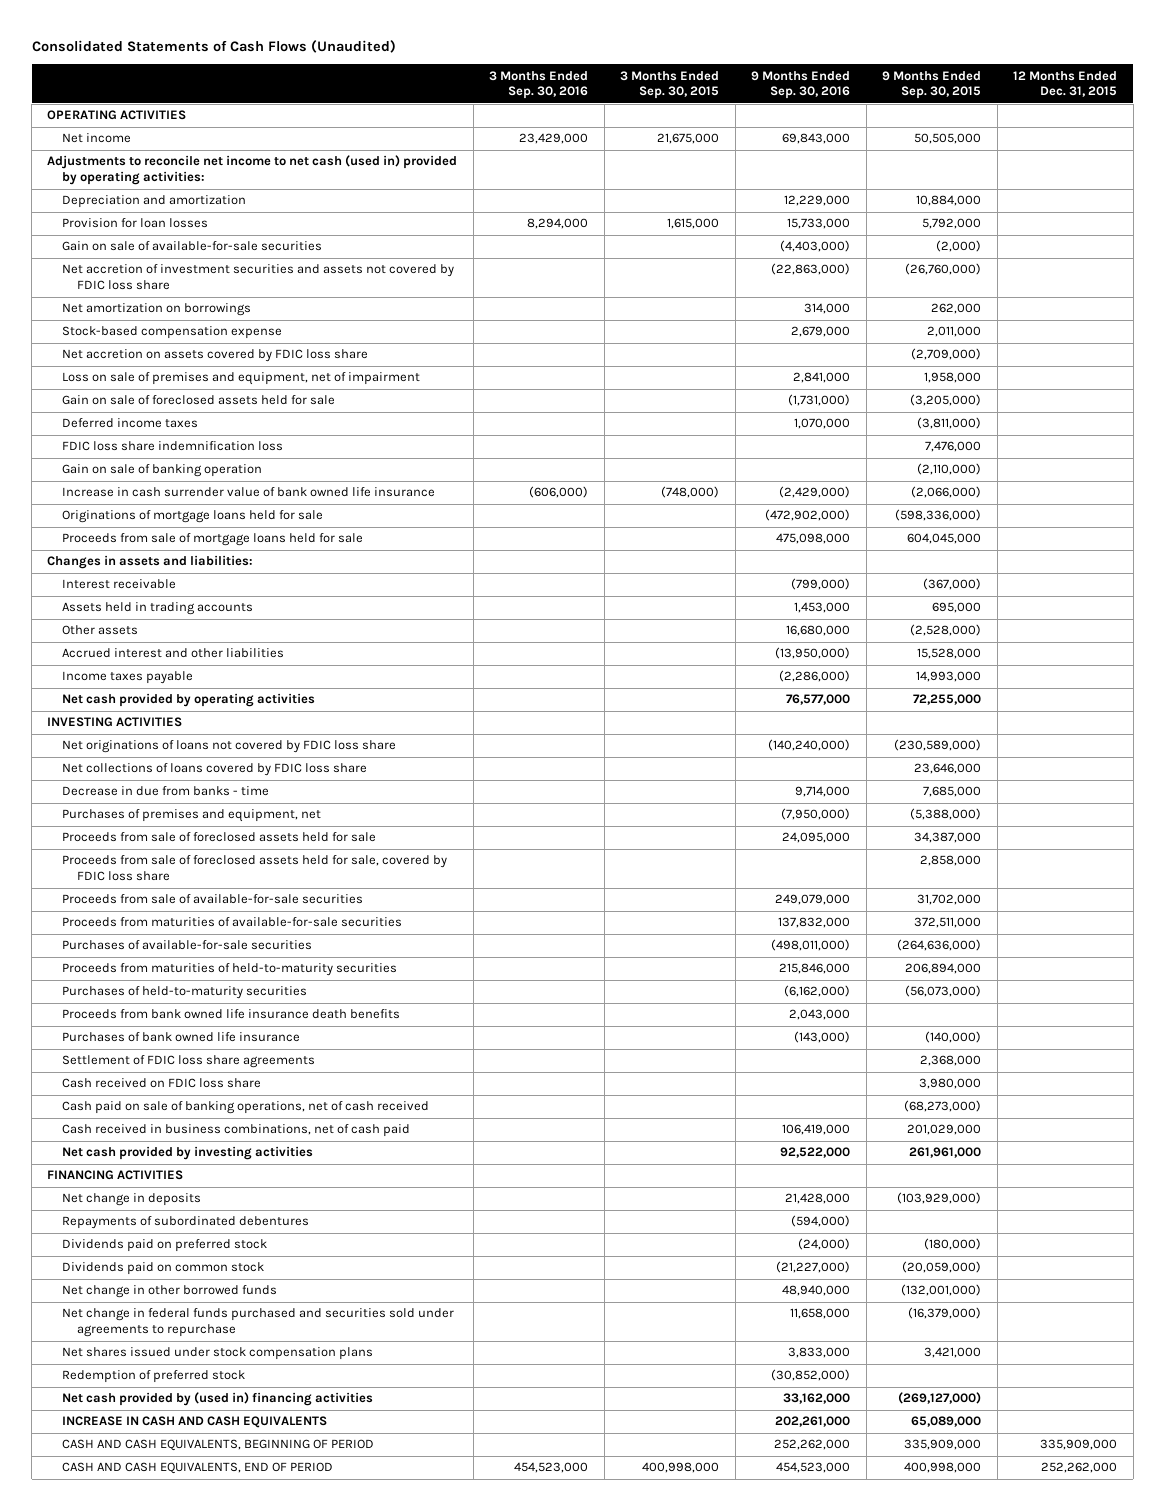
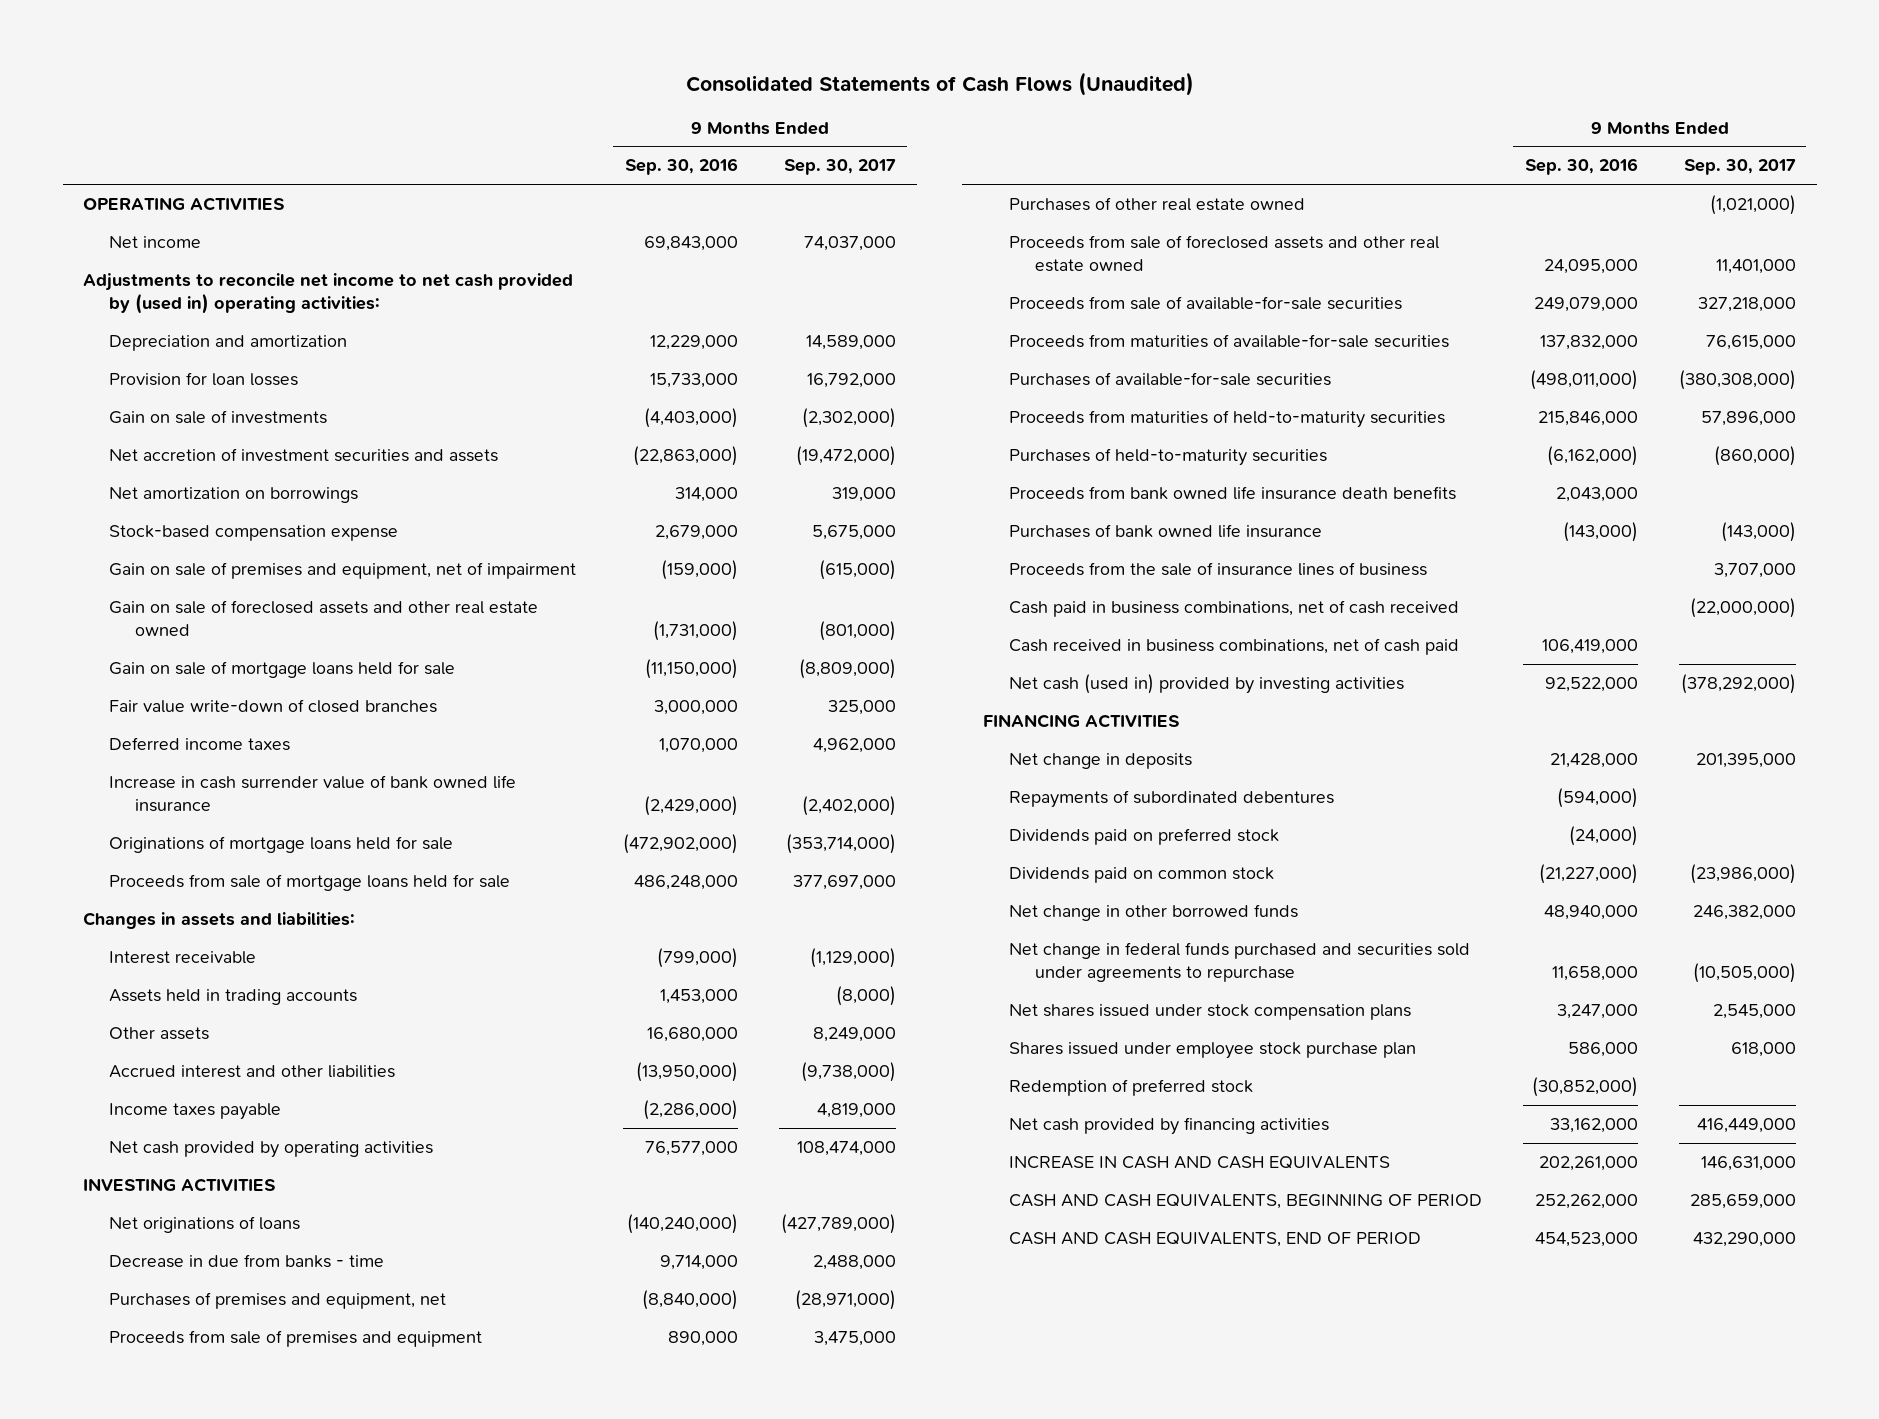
- | 3 Months Ended Sep. 30, 2016 | 3 Months Ended Sep. 30, 2015 | 9 Months Ended Sep. 30, 2016 | 9 Months Ended Sep. 30, 2015 | 12 Months Ended Dec. 31, 2015
+ | 9 Months Ended Sep. 30, 2016 | 9 Months Ended Sep. 30, 2017
- Adjustments to reconcile net income to net cash (used in) provided by operating activities:
+ Adjustments to reconcile net income to net cash provided by (used in) operating activities:
- Gain on sale of available-for-sale securities | | | (4,403,000) | (2,000) |
- Net accretion of investment securities and assets not covered by FDIC loss share | | | (22,863,000) | (26,760,000) |
+ Gain on sale of investments | (4,403,000) | (2,302,000)
+ Net accretion of investment securities and assets | (22,863,000) | (19,472,000)
- Net accretion on assets covered by FDIC loss share | | | | (2,709,000) |
- Loss on sale of premises and equipment, net of impairment | | | 2,841,000 | 1,958,000 |
- Gain on sale of foreclosed assets held for sale | | | (1,731,000) | (3,205,000) |
+ Gain on sale of premises and equipment, net of impairment | (159,000) | (615,000)
+ Gain on sale of foreclosed assets and other real estate owned | (1,731,000) | (801,000)
+ Gain on sale of mortgage loans held for sale | (11,150,000) | (8,809,000)
+ Fair value write-down of closed branches | 3,000,000 | 325,000
- FDIC loss share indemnification loss | | | | 7,476,000 |
- Gain on sale of banking operation | | | | (2,110,000) |
- Proceeds from sale of mortgage loans held for sale | | | 475,098,000 | 604,045,000 |
+ Proceeds from sale of mortgage loans held for sale | 486,248,000 | 377,697,000
- Net originations of loans not covered by FDIC loss share | | | (140,240,000) | (230,589,000) |
- Net collections of loans covered by FDIC loss share | | | | 23,646,000 |
+ Net originations of loans | (140,240,000) | (427,789,000)
- Purchases of premises and equipment, net | | | (7,950,000) | (5,388,000) |
- Proceeds from sale of foreclosed assets held for sale | | | 24,095,000 | 34,387,000 |
- Proceeds from sale of foreclosed assets held for sale, covered by FDIC loss share | | | | 2,858,000 |
+ Purchases of premises and equipment, net | (8,840,000) | (28,971,000)
+ Proceeds from sale of premises and equipment | 890,000 | 3,475,000
+ Purchases of other real estate owned | | (1,021,000)
+ Proceeds from sale of foreclosed assets and other real estate owned | 24,095,000 | 11,401,000
- Settlement of FDIC loss share agreements | | | | 2,368,000 |
- Cash received on FDIC loss share | | | | 3,980,000 |
- Cash paid on sale of banking operations, net of cash received | | | | (68,273,000) |
+ Proceeds from the sale of insurance lines of business | | 3,707,000
+ Cash paid in business combinations, net of cash received | | (22,000,000)
- Net cash provided by investing activities | | | 92,522,000 | 261,961,000 |
+ Net cash (used in) provided by investing activities | 92,522,000 | (378,292,000)
- Net shares issued under stock compensation plans | | | 3,833,000 | 3,421,000 |
+ Net shares issued under stock compensation plans | 3,247,000 | 2,545,000
+ Shares issued under employee stock purchase plan | 586,000 | 618,000
- Net cash provided by (used in) financing activities | | | 33,162,000 | (269,127,000) |
+ Net cash provided by financing activities | 33,162,000 | 416,449,000

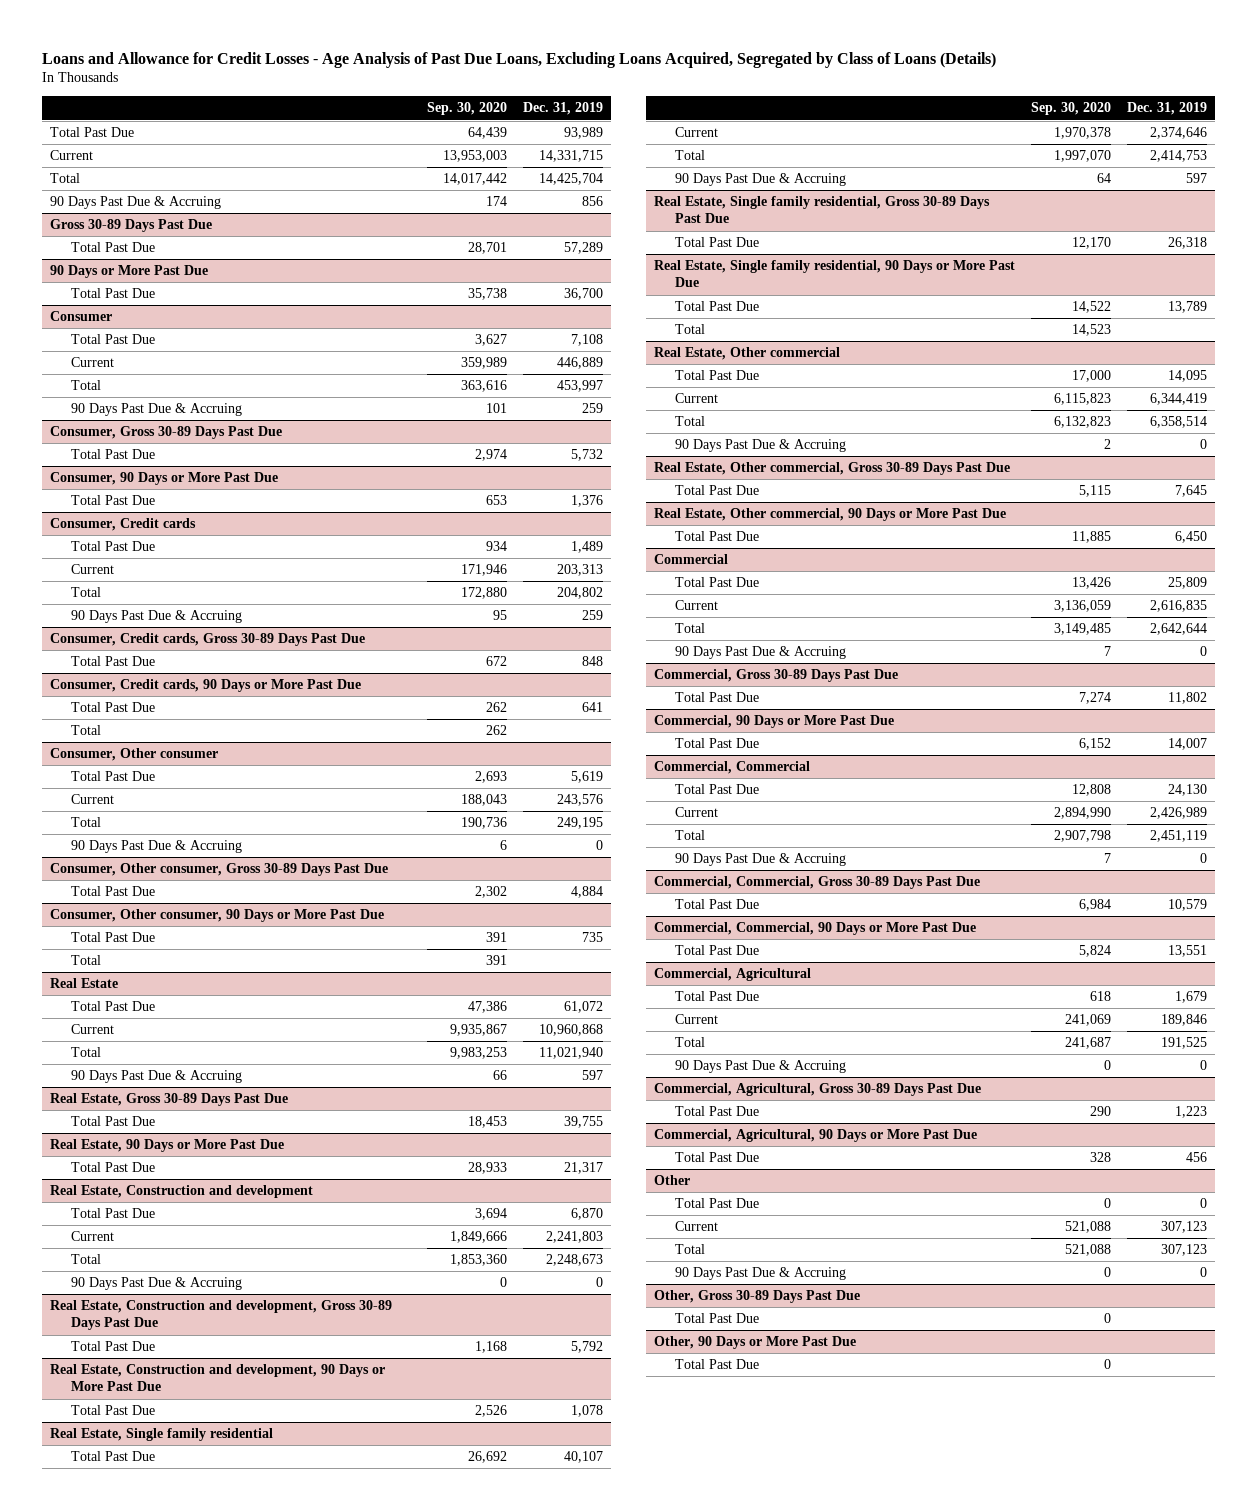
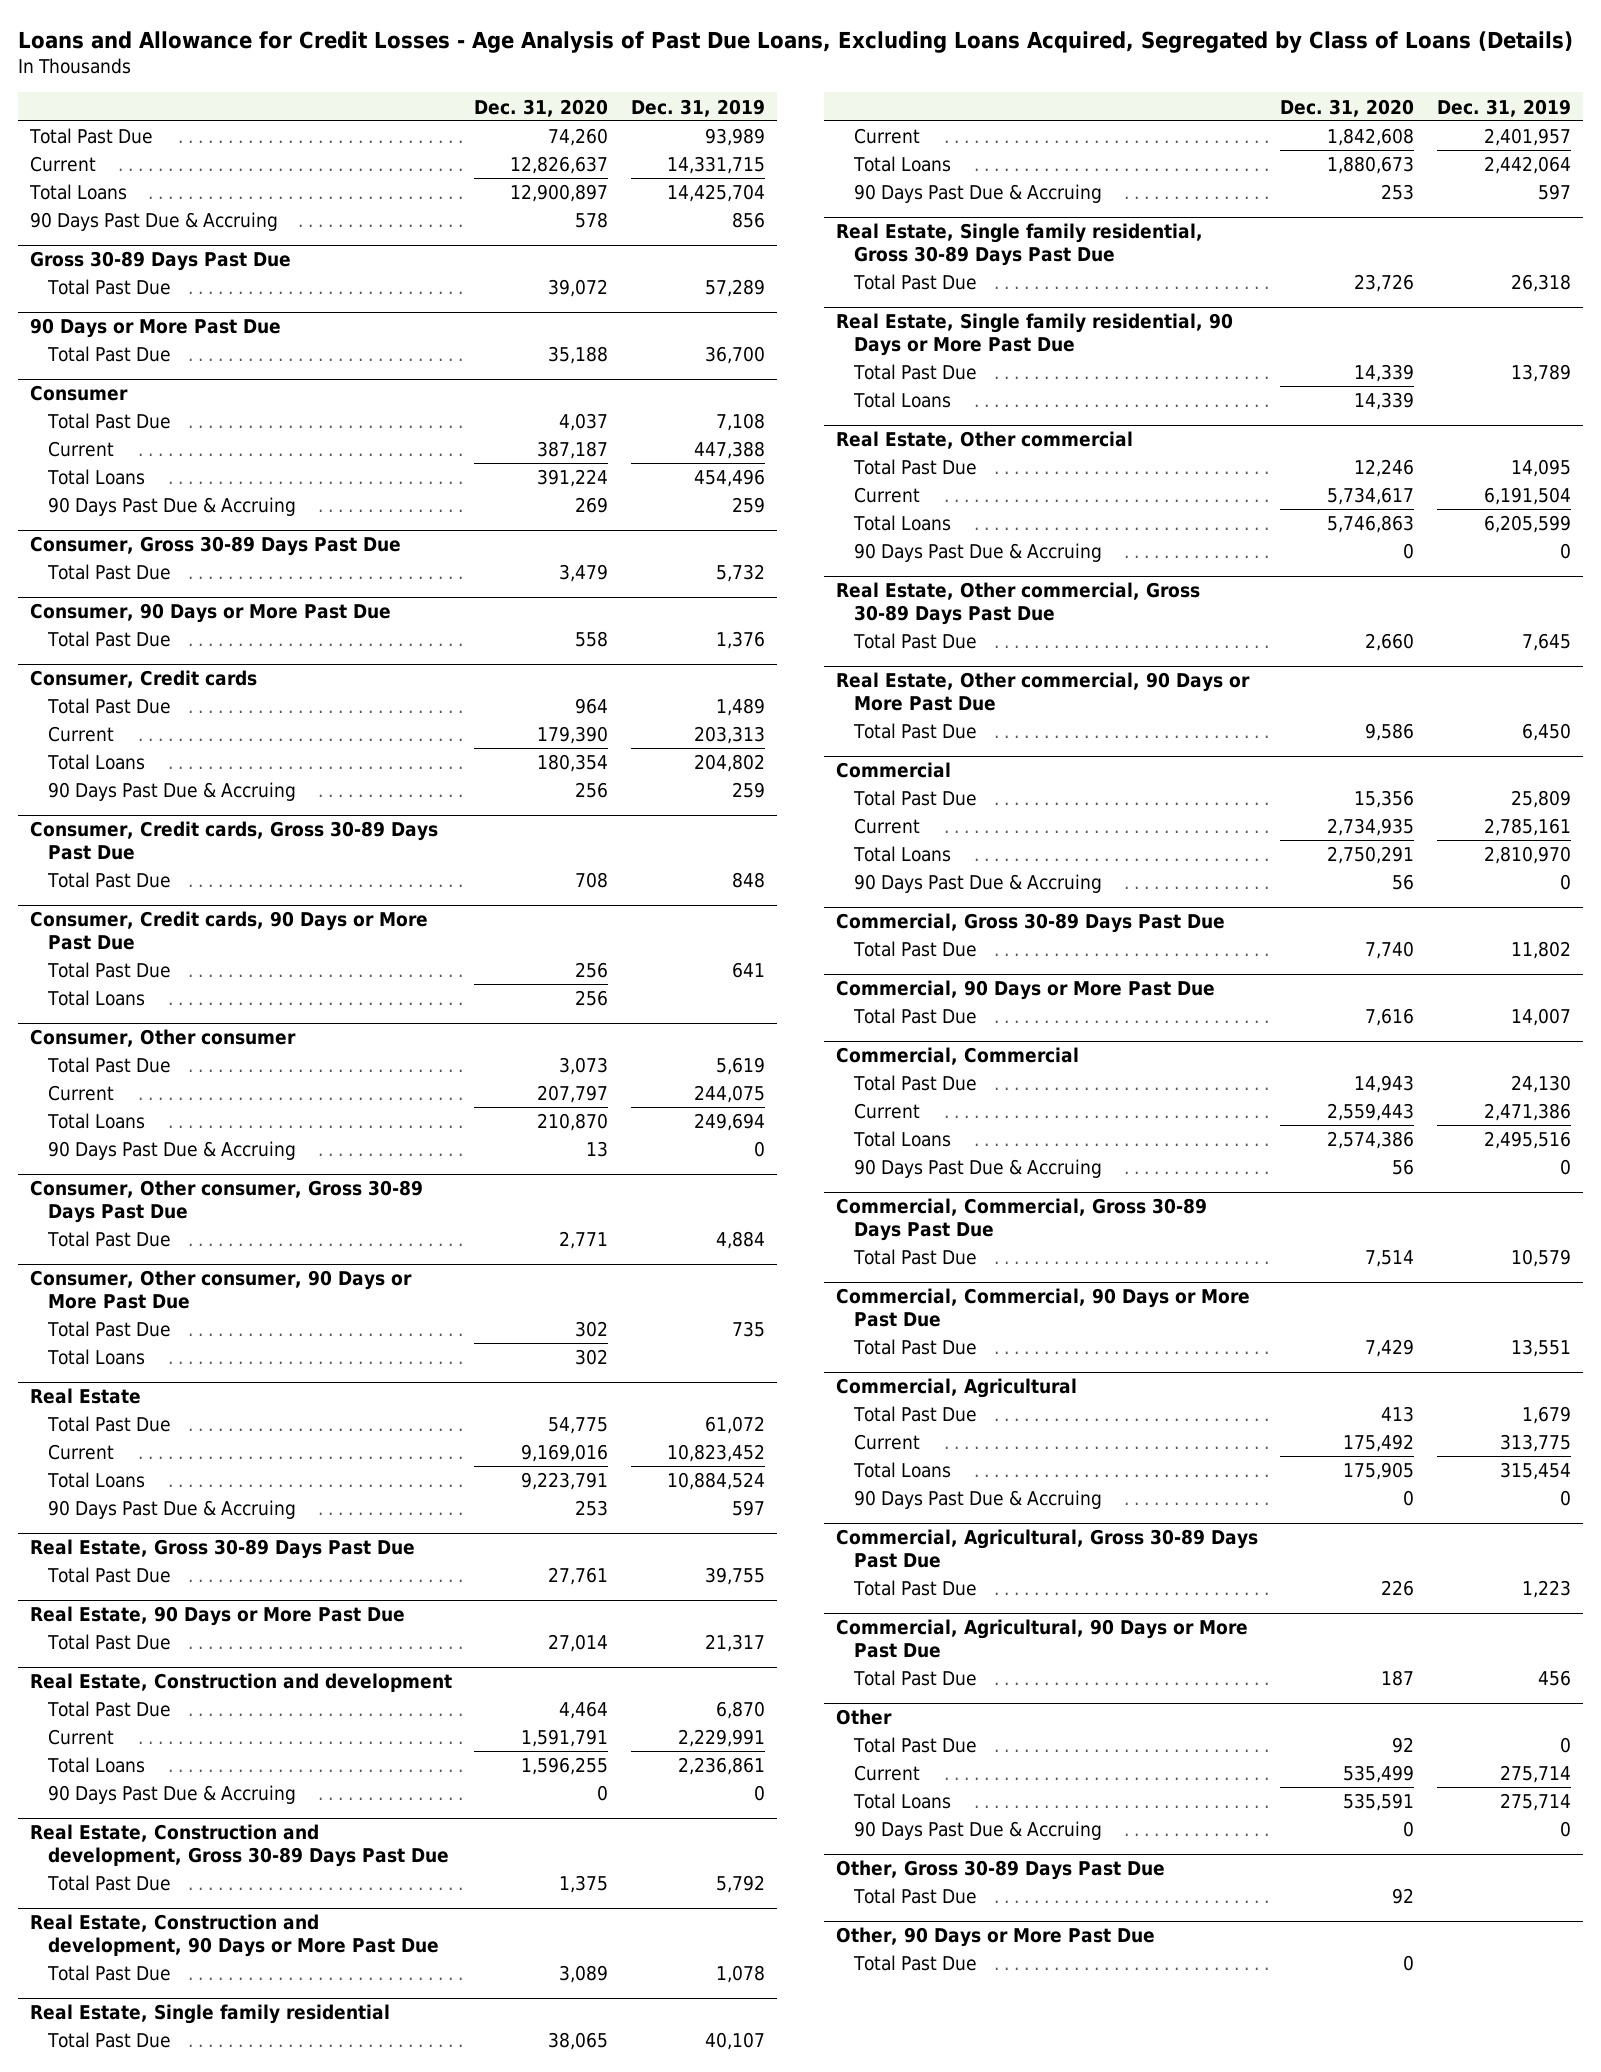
- | Sep. 30, 2020 | Dec. 31, 2019
+ | Dec. 31, 2020 | Dec. 31, 2019
- Total | 14,017,442 | 14,425,704
+ Total Loans | 12,900,897 | 14,425,704
@ Consumer
- Current | 359,989 | 446,889
- Total | 363,616 | 453,997
+ Current | 387,187 | 447,388
+ Total Loans | 391,224 | 454,496
@ Consumer, Credit cards
- Total | 172,880 | 204,802
+ Total Loans | 180,354 | 204,802
@ Consumer, Credit cards, 90 Days or More Past Due
- Total | 262 |
+ Total Loans | 256 |
@ Consumer, Other consumer
- Current | 188,043 | 243,576
- Total | 190,736 | 249,195
+ Current | 207,797 | 244,075
+ Total Loans | 210,870 | 249,694
@ Consumer, Other consumer, 90 Days or More Past Due
- Total | 391 |
+ Total Loans | 302 |
@ Real Estate
- Current | 9,935,867 | 10,960,868
- Total | 9,983,253 | 11,021,940
+ Current | 9,169,016 | 10,823,452
+ Total Loans | 9,223,791 | 10,884,524
@ Real Estate, Construction and development
- Current | 1,849,666 | 2,241,803
- Total | 1,853,360 | 2,248,673
+ Current | 1,591,791 | 2,229,991
+ Total Loans | 1,596,255 | 2,236,861
@ Real Estate, Single family residential
- Current | 1,970,378 | 2,374,646
- Total | 1,997,070 | 2,414,753
+ Current | 1,842,608 | 2,401,957
+ Total Loans | 1,880,673 | 2,442,064
@ Real Estate, Single family residential, 90 Days or More Past Due
- Total | 14,523 |
+ Total Loans | 14,339 |
@ Real Estate, Other commercial
- Current | 6,115,823 | 6,344,419
- Total | 6,132,823 | 6,358,514
+ Current | 5,734,617 | 6,191,504
+ Total Loans | 5,746,863 | 6,205,599
@ Commercial
- Current | 3,136,059 | 2,616,835
- Total | 3,149,485 | 2,642,644
+ Current | 2,734,935 | 2,785,161
+ Total Loans | 2,750,291 | 2,810,970
@ Commercial, Commercial
- Current | 2,894,990 | 2,426,989
- Total | 2,907,798 | 2,451,119
+ Current | 2,559,443 | 2,471,386
+ Total Loans | 2,574,386 | 2,495,516
@ Commercial, Agricultural
- Current | 241,069 | 189,846
- Total | 241,687 | 191,525
+ Current | 175,492 | 313,775
+ Total Loans | 175,905 | 315,454
@ Other
- Current | 521,088 | 307,123
- Total | 521,088 | 307,123
+ Current | 535,499 | 275,714
+ Total Loans | 535,591 | 275,714

